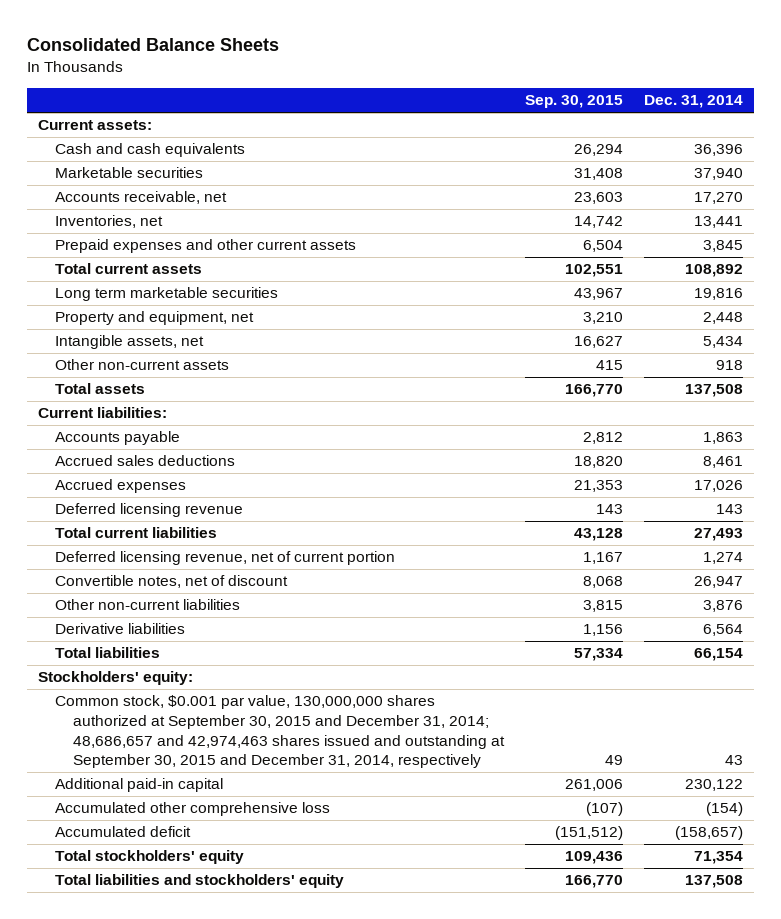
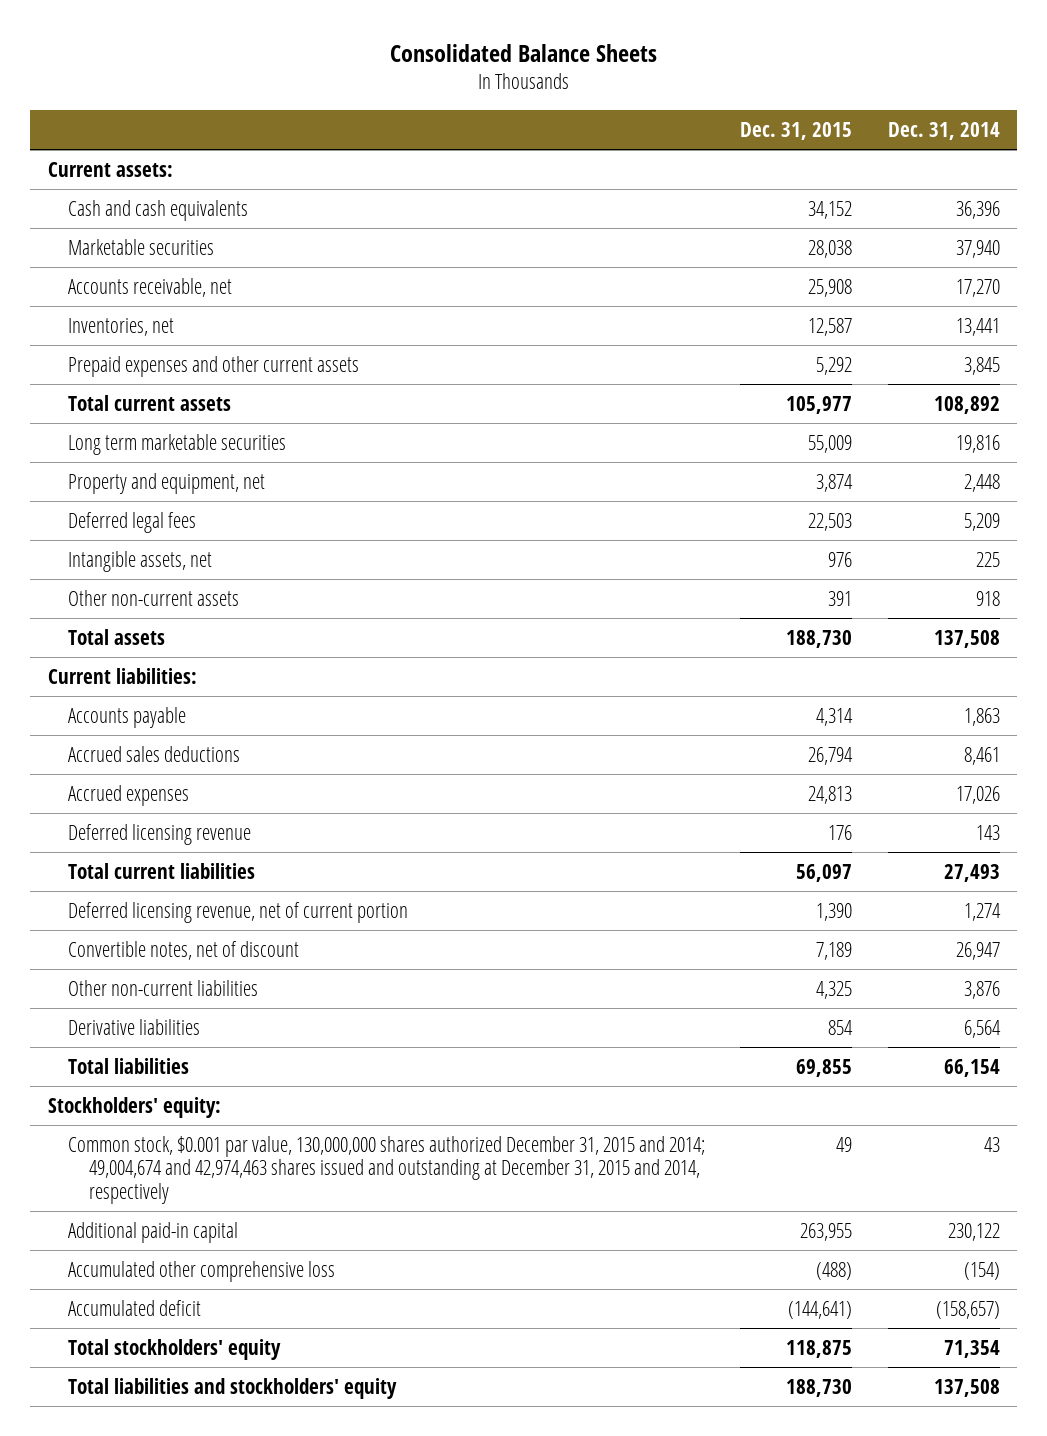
- | Sep. 30, 2015 | Dec. 31, 2014
+ | Dec. 31, 2015 | Dec. 31, 2014
- Intangible assets, net | 16,627 | 5,434
+ Deferred legal fees | 22,503 | 5,209
+ Intangible assets, net | 976 | 225
- Common stock, $0.001 par value, 130,000,000 shares authorized at September 30, 2015 and December 31, 2014; 48,686,657 and 42,974,463 shares issued and outstanding at September 30, 2015 and December 31, 2014, respectively | 49 | 43
+ Common stock, $0.001 par value, 130,000,000 shares authorized December 31, 2015 and 2014; 49,004,674 and 42,974,463 shares issued and outstanding at December 31, 2015 and 2014, respectively | 49 | 43

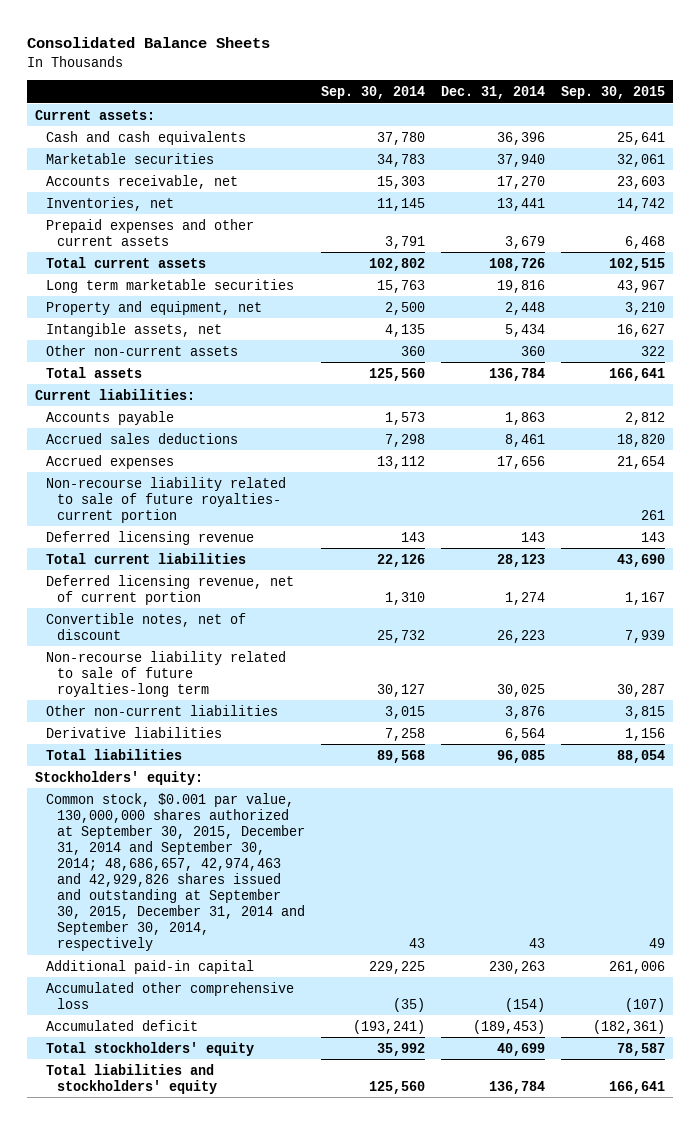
- | Dec. 31, 2015 | Dec. 31, 2014
+ | Sep. 30, 2014 | Dec. 31, 2014 | Sep. 30, 2015
- Prepaid expenses and other current assets | 5,292 | 3,845
- Total current assets | 105,977 | 108,892
+ Prepaid expenses and other current assets | 3,791 | 3,679 | 6,468
+ Total current assets | 102,802 | 108,726 | 102,515
- Deferred legal fees | 22,503 | 5,209
- Intangible assets, net | 976 | 225
- Other non-current assets | 391 | 918
- Total assets | 188,730 | 137,508
+ Intangible assets, net | 4,135 | 5,434 | 16,627
+ Other non-current assets | 360 | 360 | 322
+ Total assets | 125,560 | 136,784 | 166,641
- Accrued expenses | 24,813 | 17,026
+ Accrued expenses | 13,112 | 17,656 | 21,654
+ Non-recourse liability related to sale of future royalties- current portion | | | 261
- Total current liabilities | 56,097 | 27,493
+ Total current liabilities | 22,126 | 28,123 | 43,690
- Convertible notes, net of discount | 7,189 | 26,947
+ Convertible notes, net of discount | 25,732 | 26,223 | 7,939
+ Non-recourse liability related to sale of future royalties-long term | 30,127 | 30,025 | 30,287
- Total liabilities | 69,855 | 66,154
+ Total liabilities | 89,568 | 96,085 | 88,054
- Common stock, $0.001 par value, 130,000,000 shares authorized December 31, 2015 and 2014; 49,004,674 and 42,974,463 shares issued and outstanding at December 31, 2015 and 2014, respectively | 49 | 43
- Additional paid-in capital | 263,955 | 230,122
+ Common stock, $0.001 par value, 130,000,000 shares authorized at September 30, 2015, December 31, 2014 and September 30, 2014; 48,686,657, 42,974,463 and 42,929,826 shares issued and outstanding at September 30, 2015, December 31, 2014 and September 30, 2014, respectively | 43 | 43 | 49
+ Additional paid-in capital | 229,225 | 230,263 | 261,006
- Accumulated deficit | (144,641) | (158,657)
- Total stockholders' equity | 118,875 | 71,354
- Total liabilities and stockholders' equity | 188,730 | 137,508
+ Accumulated deficit | (193,241) | (189,453) | (182,361)
+ Total stockholders' equity | 35,992 | 40,699 | 78,587
+ Total liabilities and stockholders' equity | 125,560 | 136,784 | 166,641

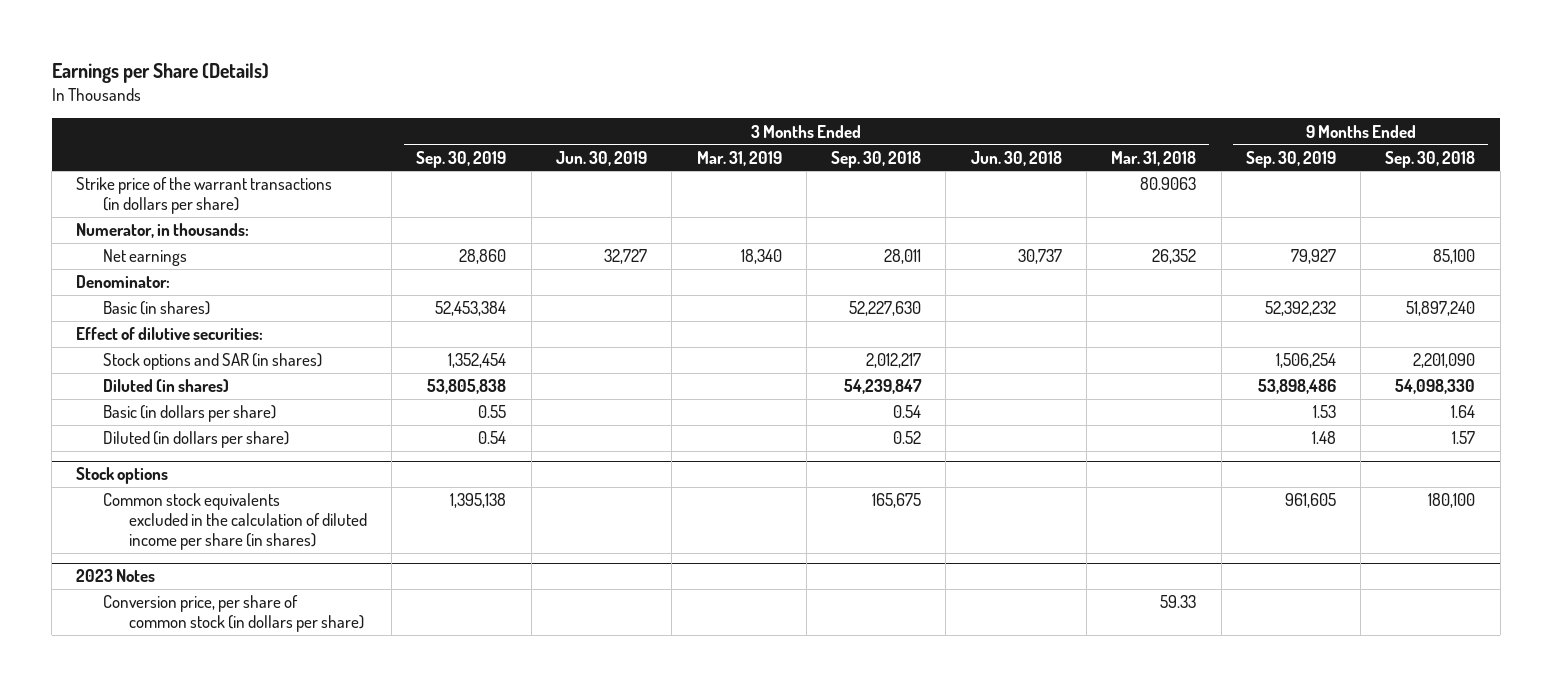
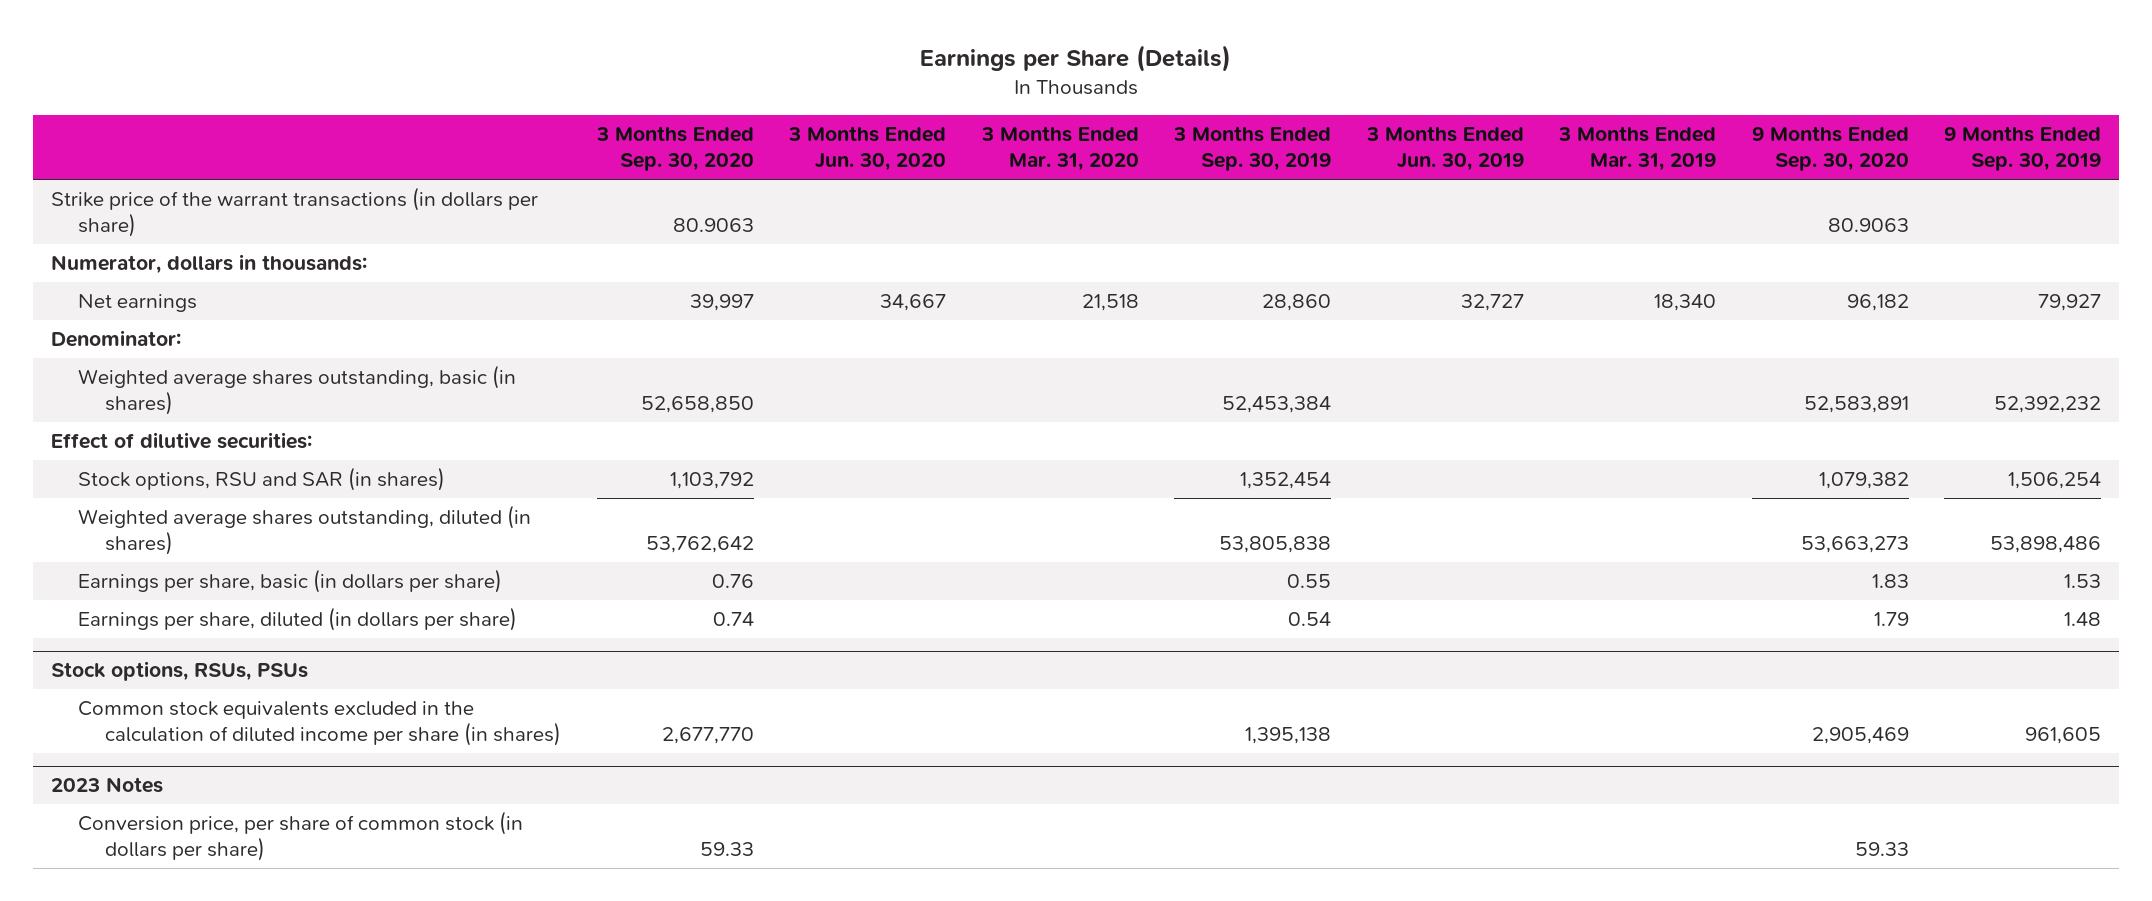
- | 3 Months Ended Sep. 30, 2019 | 3 Months Ended Jun. 30, 2019 | 3 Months Ended Mar. 31, 2019 | 3 Months Ended Sep. 30, 2018 | 3 Months Ended Jun. 30, 2018 | 3 Months Ended Mar. 31, 2018 | 9 Months Ended Sep. 30, 2019 | 9 Months Ended Sep. 30, 2018
+ | 3 Months Ended Sep. 30, 2020 | 3 Months Ended Jun. 30, 2020 | 3 Months Ended Mar. 31, 2020 | 3 Months Ended Sep. 30, 2019 | 3 Months Ended Jun. 30, 2019 | 3 Months Ended Mar. 31, 2019 | 9 Months Ended Sep. 30, 2020 | 9 Months Ended Sep. 30, 2019
- Numerator, in thousands:
+ Numerator, dollars in thousands:
- Basic (in shares) | 52,453,384 | | | 52,227,630 | | | 52,392,232 | 51,897,240
+ Weighted average shares outstanding, basic (in shares) | 52,658,850 | | | 52,453,384 | | | 52,583,891 | 52,392,232
- Stock options and SAR (in shares) | 1,352,454 | | | 2,012,217 | | | 1,506,254 | 2,201,090
- Diluted (in shares) | 53,805,838 | | | 54,239,847 | | | 53,898,486 | 54,098,330
- Basic (in dollars per share) | 0.55 | | | 0.54 | | | 1.53 | 1.64
- Diluted (in dollars per share) | 0.54 | | | 0.52 | | | 1.48 | 1.57
- Stock options
+ Stock options, RSU and SAR (in shares) | 1,103,792 | | | 1,352,454 | | | 1,079,382 | 1,506,254
+ Weighted average shares outstanding, diluted (in shares) | 53,762,642 | | | 53,805,838 | | | 53,663,273 | 53,898,486
+ Earnings per share, basic (in dollars per share) | 0.76 | | | 0.55 | | | 1.83 | 1.53
+ Earnings per share, diluted (in dollars per share) | 0.74 | | | 0.54 | | | 1.79 | 1.48
+ Stock options, RSUs, PSUs

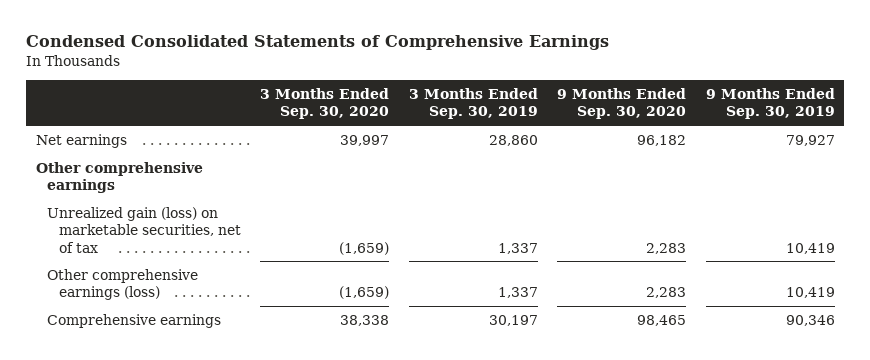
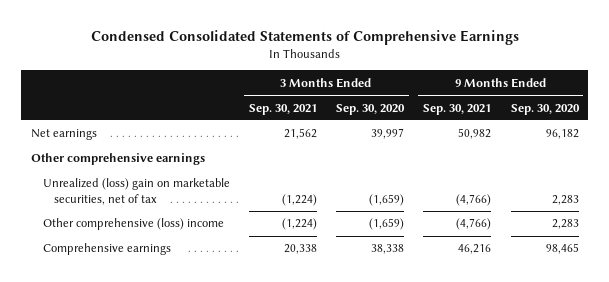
- | 3 Months Ended Sep. 30, 2020 | 3 Months Ended Sep. 30, 2019 | 9 Months Ended Sep. 30, 2020 | 9 Months Ended Sep. 30, 2019
+ | 3 Months Ended Sep. 30, 2021 | 3 Months Ended Sep. 30, 2020 | 9 Months Ended Sep. 30, 2021 | 9 Months Ended Sep. 30, 2020
- Unrealized gain (loss) on marketable securities, net of tax | (1,659) | 1,337 | 2,283 | 10,419
- Other comprehensive earnings (loss) | (1,659) | 1,337 | 2,283 | 10,419
+ Unrealized (loss) gain on marketable securities, net of tax | (1,224) | (1,659) | (4,766) | 2,283
+ Other comprehensive (loss) income | (1,224) | (1,659) | (4,766) | 2,283

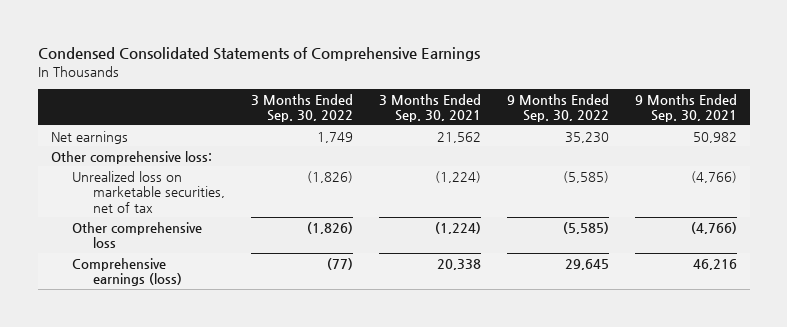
- | 3 Months Ended Sep. 30, 2021 | 3 Months Ended Sep. 30, 2020 | 9 Months Ended Sep. 30, 2021 | 9 Months Ended Sep. 30, 2020
+ | 3 Months Ended Sep. 30, 2022 | 3 Months Ended Sep. 30, 2021 | 9 Months Ended Sep. 30, 2022 | 9 Months Ended Sep. 30, 2021
- Other comprehensive earnings
- Unrealized (loss) gain on marketable securities, net of tax | (1,224) | (1,659) | (4,766) | 2,283
- Other comprehensive (loss) income | (1,224) | (1,659) | (4,766) | 2,283
- Comprehensive earnings | 20,338 | 38,338 | 46,216 | 98,465
+ Other comprehensive loss:
+ Unrealized loss on marketable securities, net of tax | (1,826) | (1,224) | (5,585) | (4,766)
+ Other comprehensive loss | (1,826) | (1,224) | (5,585) | (4,766)
+ Comprehensive earnings (loss) | (77) | 20,338 | 29,645 | 46,216

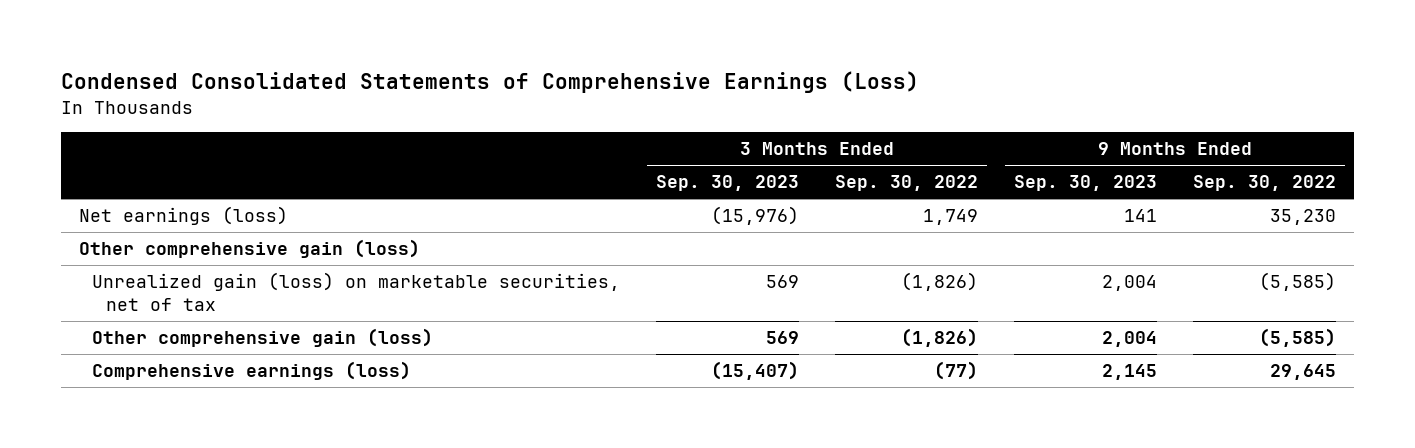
- Condensed Consolidated Statements of Comprehensive Earnings
+ Condensed Consolidated Statements of Comprehensive Earnings (Loss)
- | 3 Months Ended Sep. 30, 2022 | 3 Months Ended Sep. 30, 2021 | 9 Months Ended Sep. 30, 2022 | 9 Months Ended Sep. 30, 2021
+ | 3 Months Ended Sep. 30, 2023 | 3 Months Ended Sep. 30, 2022 | 9 Months Ended Sep. 30, 2023 | 9 Months Ended Sep. 30, 2022
- Net earnings | 1,749 | 21,562 | 35,230 | 50,982
- Other comprehensive loss:
- Unrealized loss on marketable securities, net of tax | (1,826) | (1,224) | (5,585) | (4,766)
- Other comprehensive loss | (1,826) | (1,224) | (5,585) | (4,766)
+ Net earnings (loss) | (15,976) | 1,749 | 141 | 35,230
+ Other comprehensive gain (loss)
+ Unrealized gain (loss) on marketable securities, net of tax | 569 | (1,826) | 2,004 | (5,585)
+ Other comprehensive gain (loss) | 569 | (1,826) | 2,004 | (5,585)

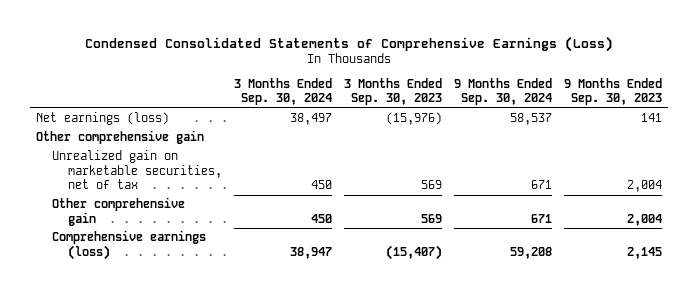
- | 3 Months Ended Sep. 30, 2023 | 3 Months Ended Sep. 30, 2022 | 9 Months Ended Sep. 30, 2023 | 9 Months Ended Sep. 30, 2022
+ | 3 Months Ended Sep. 30, 2024 | 3 Months Ended Sep. 30, 2023 | 9 Months Ended Sep. 30, 2024 | 9 Months Ended Sep. 30, 2023
- Other comprehensive gain (loss)
- Unrealized gain (loss) on marketable securities, net of tax | 569 | (1,826) | 2,004 | (5,585)
- Other comprehensive gain (loss) | 569 | (1,826) | 2,004 | (5,585)
+ Other comprehensive gain
+ Unrealized gain on marketable securities, net of tax | 450 | 569 | 671 | 2,004
+ Other comprehensive gain | 450 | 569 | 671 | 2,004

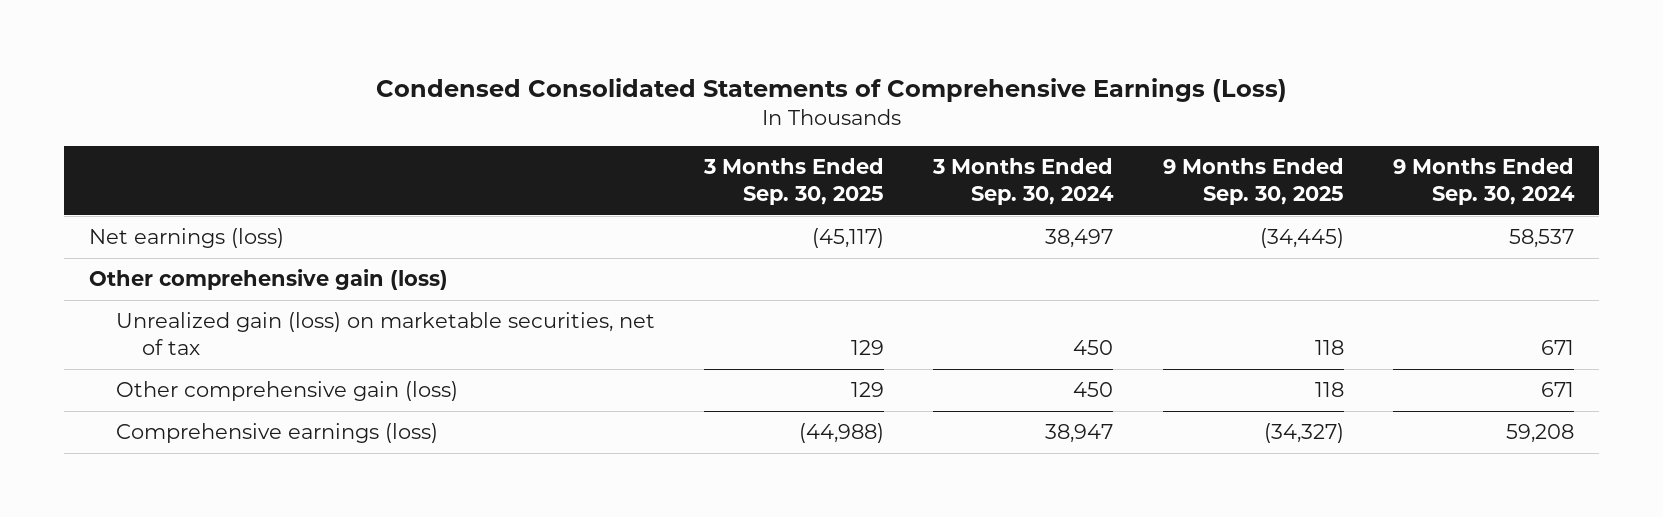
- | 3 Months Ended Sep. 30, 2024 | 3 Months Ended Sep. 30, 2023 | 9 Months Ended Sep. 30, 2024 | 9 Months Ended Sep. 30, 2023
+ | 3 Months Ended Sep. 30, 2025 | 3 Months Ended Sep. 30, 2024 | 9 Months Ended Sep. 30, 2025 | 9 Months Ended Sep. 30, 2024
- Other comprehensive gain
- Unrealized gain on marketable securities, net of tax | 450 | 569 | 671 | 2,004
- Other comprehensive gain | 450 | 569 | 671 | 2,004
+ Other comprehensive gain (loss)
+ Unrealized gain (loss) on marketable securities, net of tax | 129 | 450 | 118 | 671
+ Other comprehensive gain (loss) | 129 | 450 | 118 | 671

